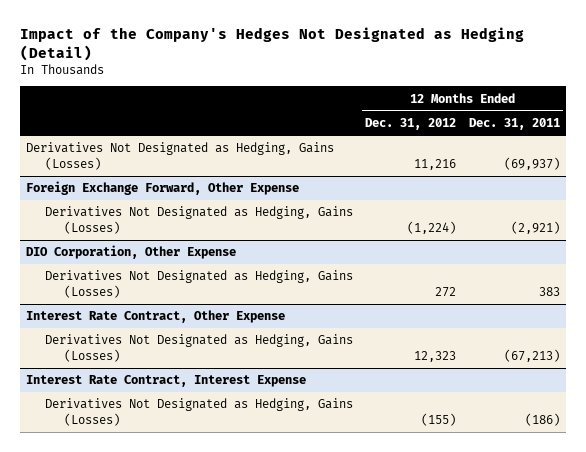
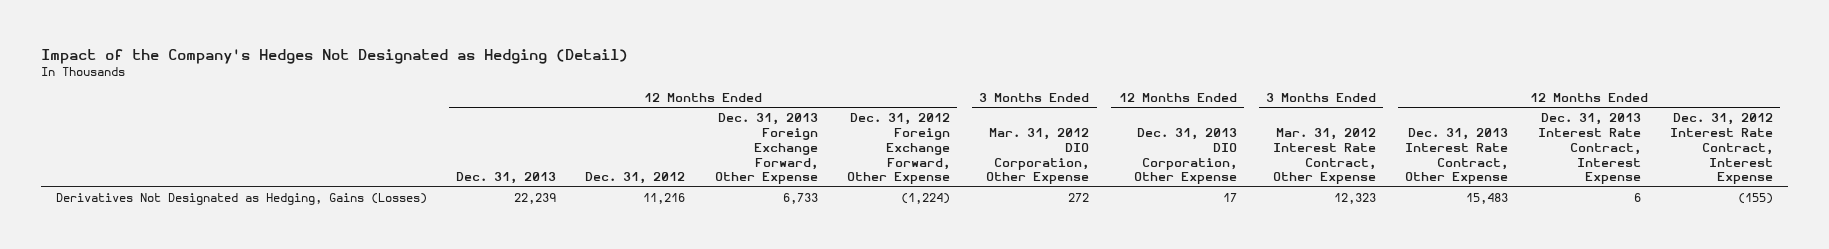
- | 12 Months Ended Dec. 31, 2012 | 12 Months Ended Dec. 31, 2011
+ | 12 Months Ended Dec. 31, 2013 | 12 Months Ended Dec. 31, 2012 | 12 Months Ended Dec. 31, 2013 Foreign Exchange Forward, Other Expense | 12 Months Ended Dec. 31, 2012 Foreign Exchange Forward, Other Expense | 3 Months Ended Mar. 31, 2012 DIO Corporation, Other Expense | 12 Months Ended Dec. 31, 2013 DIO Corporation, Other Expense | 3 Months Ended Mar. 31, 2012 Interest Rate Contract, Other Expense | 12 Months Ended Dec. 31, 2013 Interest Rate Contract, Other Expense | 12 Months Ended Dec. 31, 2013 Interest Rate Contract, Interest Expense | 12 Months Ended Dec. 31, 2012 Interest Rate Contract, Interest Expense
- Foreign Exchange Forward, Other Expense
- Derivatives Not Designated as Hedging, Gains (Losses) | (1,224) | (2,921)
- DIO Corporation, Other Expense
- Derivatives Not Designated as Hedging, Gains (Losses) | 272 | 383
- Interest Rate Contract, Other Expense
- Derivatives Not Designated as Hedging, Gains (Losses) | 12,323 | (67,213)
- Interest Rate Contract, Interest Expense
- Derivatives Not Designated as Hedging, Gains (Losses) | (155) | (186)

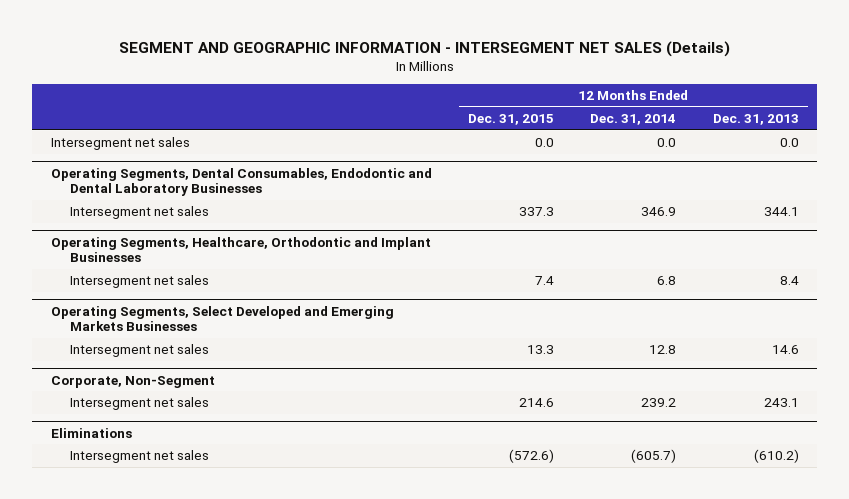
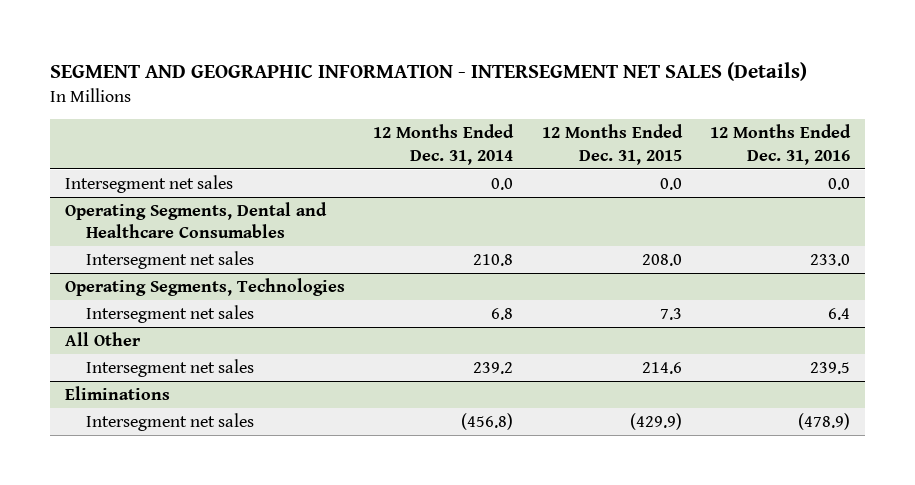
- | 12 Months Ended Dec. 31, 2015 | 12 Months Ended Dec. 31, 2014 | 12 Months Ended Dec. 31, 2013
+ | 12 Months Ended Dec. 31, 2014 | 12 Months Ended Dec. 31, 2015 | 12 Months Ended Dec. 31, 2016
- Operating Segments, Dental Consumables, Endodontic and Dental Laboratory Businesses
- Intersegment net sales | 337.3 | 346.9 | 344.1
- Operating Segments, Healthcare, Orthodontic and Implant Businesses
- Intersegment net sales | 7.4 | 6.8 | 8.4
- Operating Segments, Select Developed and Emerging Markets Businesses
- Intersegment net sales | 13.3 | 12.8 | 14.6
- Corporate, Non-Segment
+ Operating Segments, Dental and Healthcare Consumables
+ Intersegment net sales | 210.8 | 208.0 | 233.0
+ Operating Segments, Technologies
+ Intersegment net sales | 6.8 | 7.3 | 6.4
+ All Other
@ Eliminations
- Intersegment net sales | (572.6) | (605.7) | (610.2)
+ Intersegment net sales | (456.8) | (429.9) | (478.9)

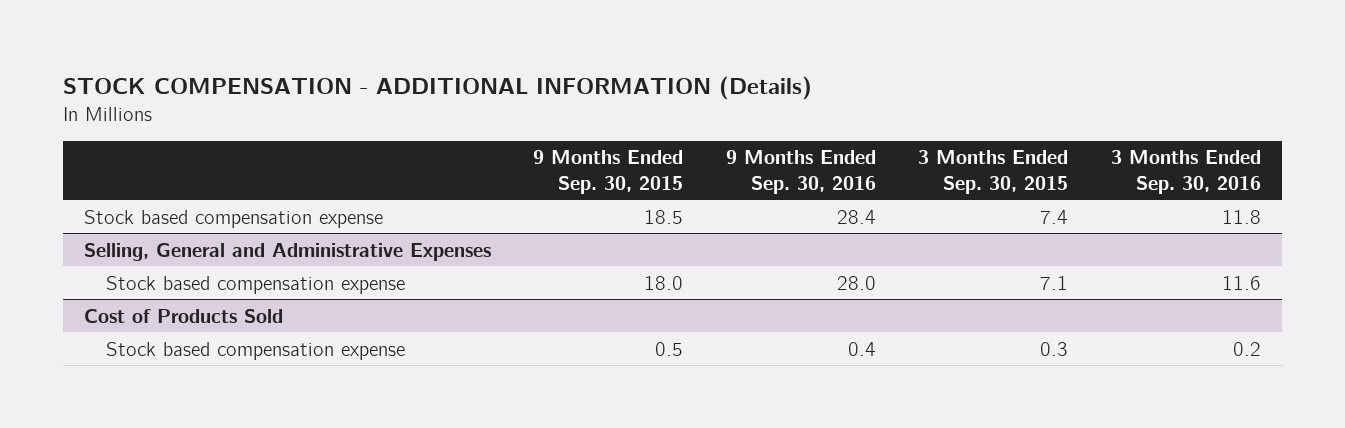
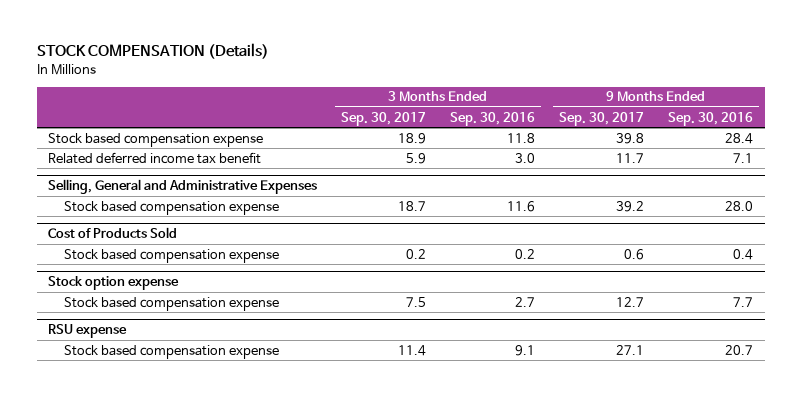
- STOCK COMPENSATION - ADDITIONAL INFORMATION (Details)
+ STOCK COMPENSATION (Details)
- | 9 Months Ended Sep. 30, 2015 | 9 Months Ended Sep. 30, 2016 | 3 Months Ended Sep. 30, 2015 | 3 Months Ended Sep. 30, 2016
+ | 3 Months Ended Sep. 30, 2017 | 3 Months Ended Sep. 30, 2016 | 9 Months Ended Sep. 30, 2017 | 9 Months Ended Sep. 30, 2016
+ Related deferred income tax benefit | 5.9 | 3.0 | 11.7 | 7.1
+ Stock option expense
+ Stock based compensation expense | 7.5 | 2.7 | 12.7 | 7.7
+ RSU expense
+ Stock based compensation expense | 11.4 | 9.1 | 27.1 | 20.7

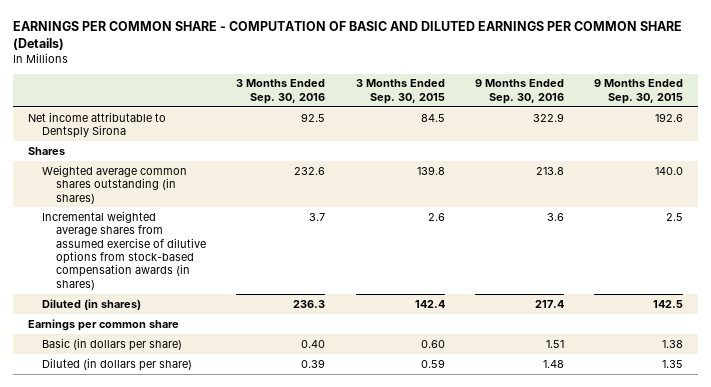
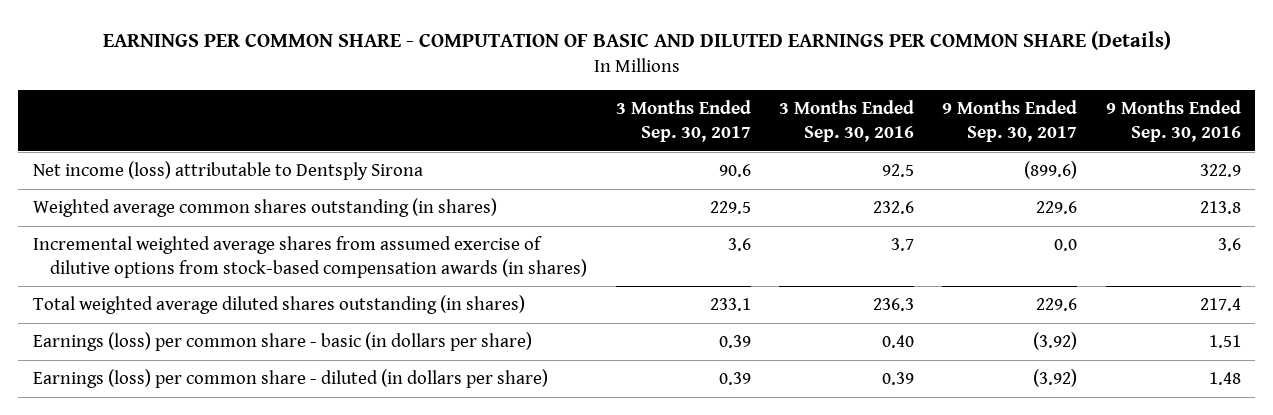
- | 3 Months Ended Sep. 30, 2016 | 3 Months Ended Sep. 30, 2015 | 9 Months Ended Sep. 30, 2016 | 9 Months Ended Sep. 30, 2015
+ | 3 Months Ended Sep. 30, 2017 | 3 Months Ended Sep. 30, 2016 | 9 Months Ended Sep. 30, 2017 | 9 Months Ended Sep. 30, 2016
- Net income attributable to Dentsply Sirona | 92.5 | 84.5 | 322.9 | 192.6
- Shares
+ Net income (loss) attributable to Dentsply Sirona | 90.6 | 92.5 | (899.6) | 322.9
- Diluted (in shares) | 236.3 | 142.4 | 217.4 | 142.5
- Earnings per common share
- Basic (in dollars per share) | 0.40 | 0.60 | 1.51 | 1.38
- Diluted (in dollars per share) | 0.39 | 0.59 | 1.48 | 1.35
+ Total weighted average diluted shares outstanding (in shares) | 233.1 | 236.3 | 229.6 | 217.4
+ Earnings (loss) per common share - basic (in dollars per share) | 0.39 | 0.40 | (3.92) | 1.51
+ Earnings (loss) per common share - diluted (in dollars per share) | 0.39 | 0.39 | (3.92) | 1.48

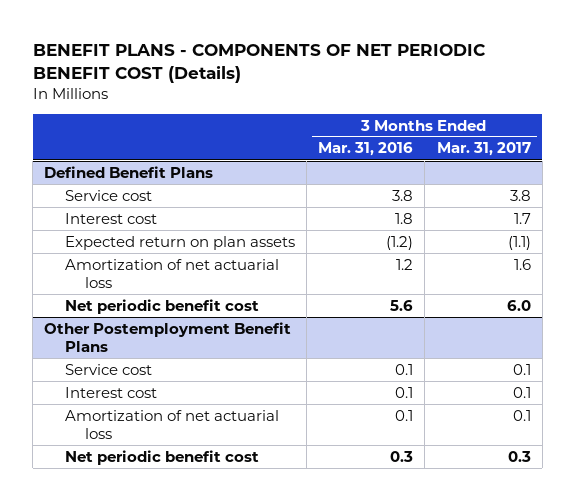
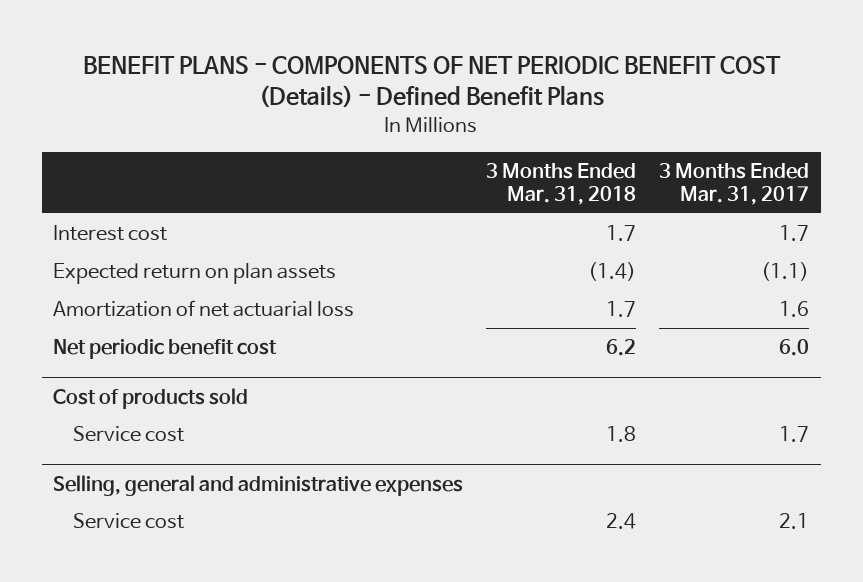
- BENEFIT PLANS - COMPONENTS OF NET PERIODIC BENEFIT COST (Details)
+ BENEFIT PLANS - COMPONENTS OF NET PERIODIC BENEFIT COST (Details) - Defined Benefit Plans
- | 3 Months Ended Mar. 31, 2016 | 3 Months Ended Mar. 31, 2017
+ | 3 Months Ended Mar. 31, 2018 | 3 Months Ended Mar. 31, 2017
- Defined Benefit Plans
- Service cost | 3.8 | 3.8
- Other Postemployment Benefit Plans
- Service cost | 0.1 | 0.1
- Interest cost | 0.1 | 0.1
- Amortization of net actuarial loss | 0.1 | 0.1
- Net periodic benefit cost | 0.3 | 0.3
+ Cost of products sold
+ Service cost | 1.8 | 1.7
+ Selling, general and administrative expenses
+ Service cost | 2.4 | 2.1

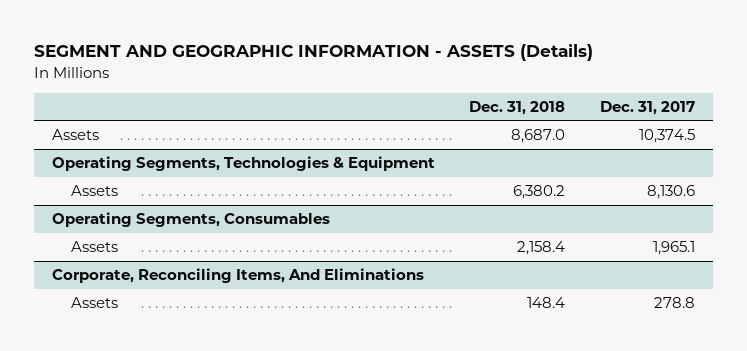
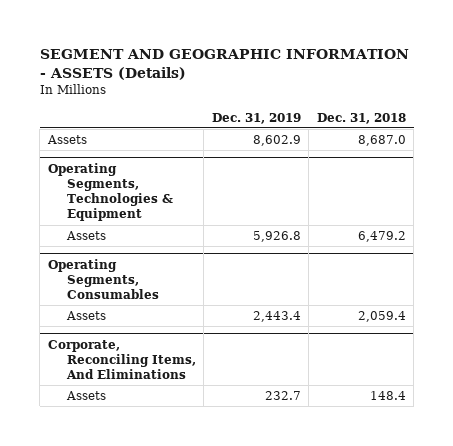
- | Dec. 31, 2018 | Dec. 31, 2017
+ | Dec. 31, 2019 | Dec. 31, 2018
@ Operating Segments, Technologies & Equipment
- Assets | 6,380.2 | 8,130.6
+ Assets | 5,926.8 | 6,479.2
@ Operating Segments, Consumables
- Assets | 2,158.4 | 1,965.1
+ Assets | 2,443.4 | 2,059.4

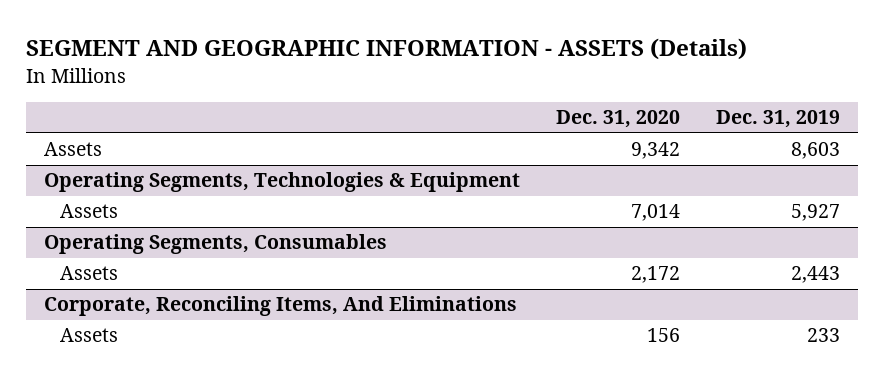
- | Dec. 31, 2019 | Dec. 31, 2018
+ | Dec. 31, 2020 | Dec. 31, 2019
- Assets | 8,602.9 | 8,687.0
+ Assets | 9,342 | 8,603
@ Operating Segments, Technologies & Equipment
- Assets | 5,926.8 | 6,479.2
+ Assets | 7,014 | 5,927
@ Operating Segments, Consumables
- Assets | 2,443.4 | 2,059.4
+ Assets | 2,172 | 2,443
@ Corporate, Reconciling Items, And Eliminations
- Assets | 232.7 | 148.4
+ Assets | 156 | 233

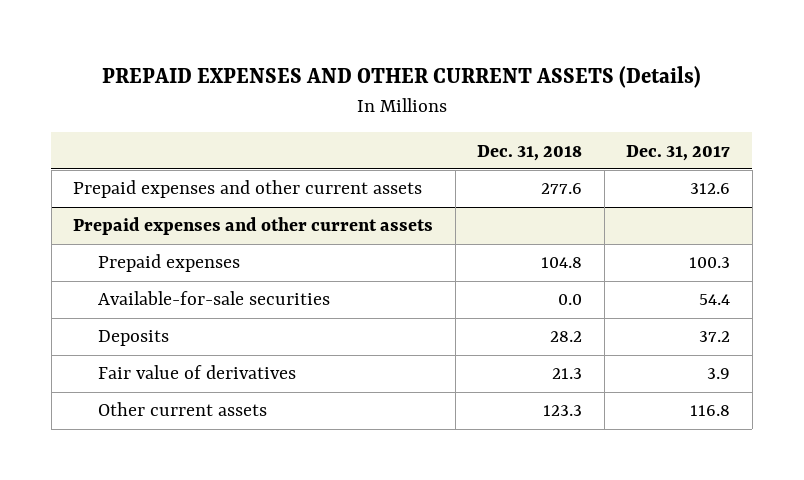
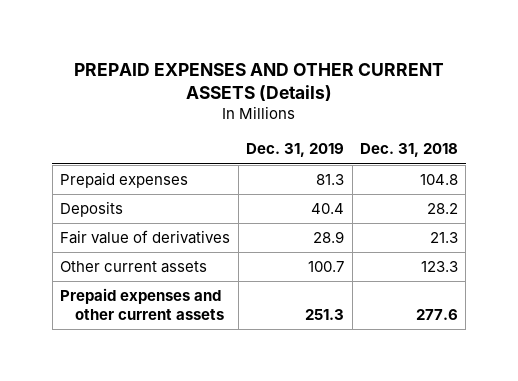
- | Dec. 31, 2018 | Dec. 31, 2017
+ | Dec. 31, 2019 | Dec. 31, 2018
- Prepaid expenses and other current assets
- Available-for-sale securities | 0.0 | 54.4
moved down: Prepaid expenses and other current assets | 251.3 | 277.6

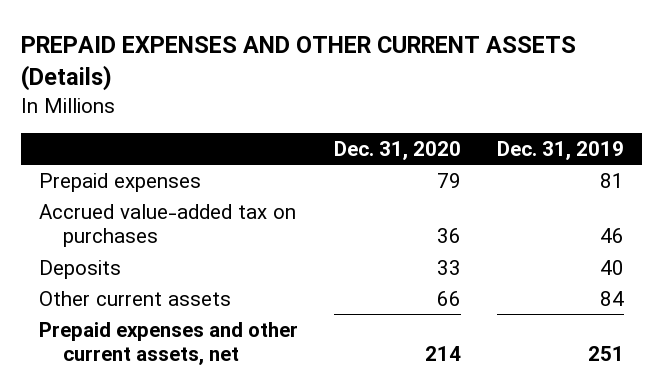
- | Dec. 31, 2019 | Dec. 31, 2018
+ | Dec. 31, 2020 | Dec. 31, 2019
- Prepaid expenses | 81.3 | 104.8
- Deposits | 40.4 | 28.2
- Fair value of derivatives | 28.9 | 21.3
- Other current assets | 100.7 | 123.3
- Prepaid expenses and other current assets | 251.3 | 277.6
+ Prepaid expenses | 79 | 81
+ Accrued value-added tax on purchases | 36 | 46
+ Deposits | 33 | 40
+ Other current assets | 66 | 84
+ Prepaid expenses and other current assets, net | 214 | 251

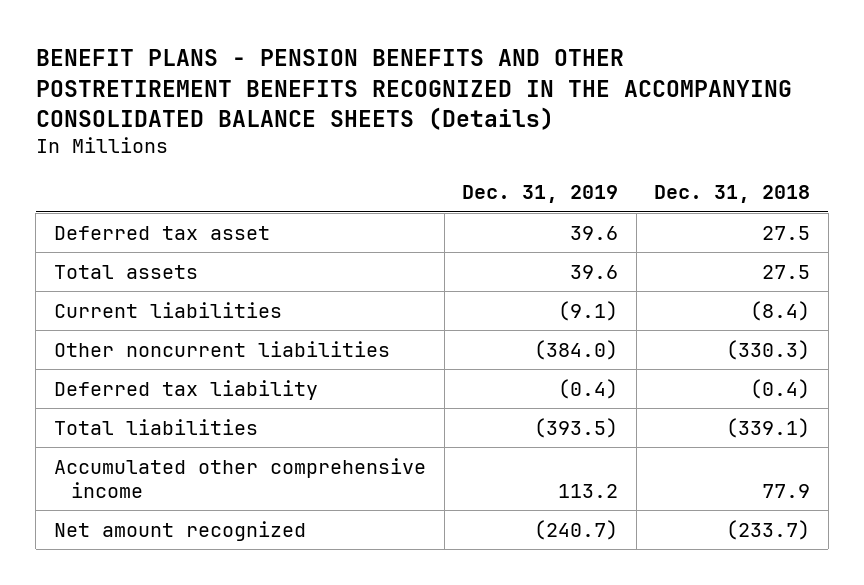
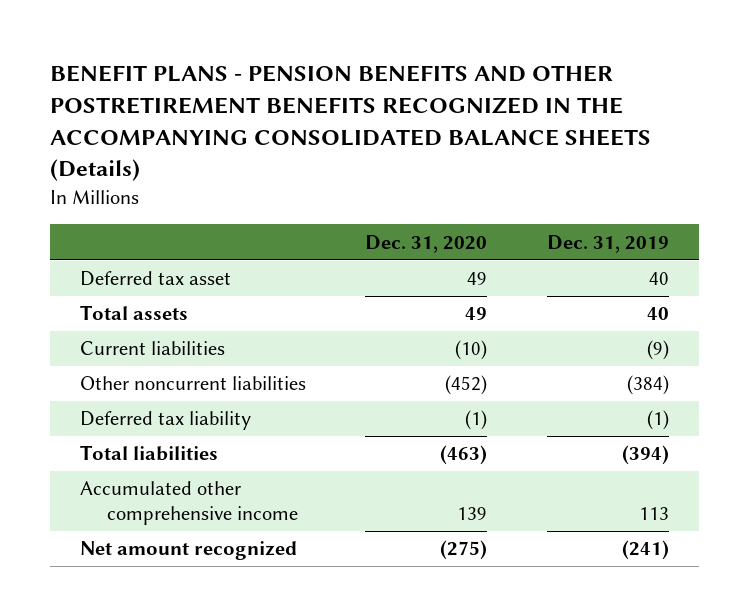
- | Dec. 31, 2019 | Dec. 31, 2018
+ | Dec. 31, 2020 | Dec. 31, 2019
- Deferred tax asset | 39.6 | 27.5
- Total assets | 39.6 | 27.5
- Current liabilities | (9.1) | (8.4)
- Other noncurrent liabilities | (384.0) | (330.3)
- Deferred tax liability | (0.4) | (0.4)
- Total liabilities | (393.5) | (339.1)
- Accumulated other comprehensive income | 113.2 | 77.9
- Net amount recognized | (240.7) | (233.7)
+ Deferred tax asset | 49 | 40
+ Total assets | 49 | 40
+ Current liabilities | (10) | (9)
+ Other noncurrent liabilities | (452) | (384)
+ Deferred tax liability | (1) | (1)
+ Total liabilities | (463) | (394)
+ Accumulated other comprehensive income | 139 | 113
+ Net amount recognized | (275) | (241)

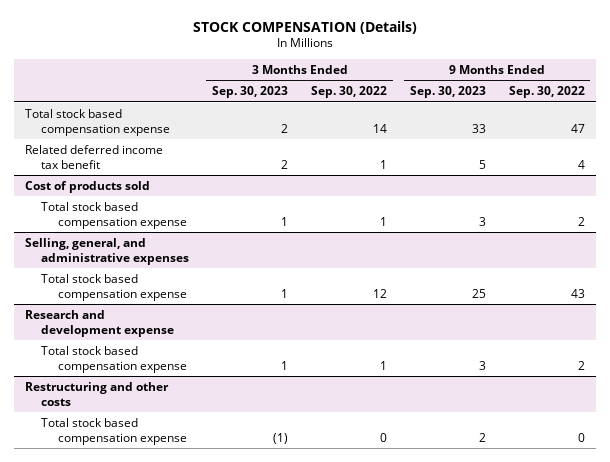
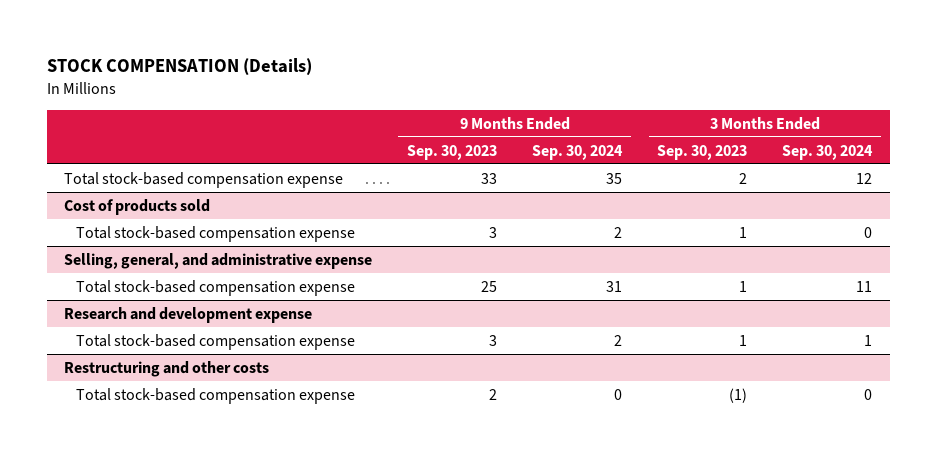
- | 3 Months Ended Sep. 30, 2023 | 3 Months Ended Sep. 30, 2022 | 9 Months Ended Sep. 30, 2023 | 9 Months Ended Sep. 30, 2022
+ | 9 Months Ended Sep. 30, 2023 | 9 Months Ended Sep. 30, 2024 | 3 Months Ended Sep. 30, 2023 | 3 Months Ended Sep. 30, 2024
- Total stock based compensation expense | 2 | 14 | 33 | 47
- Related deferred income tax benefit | 2 | 1 | 5 | 4
+ Total stock-based compensation expense | 33 | 35 | 2 | 12
@ Cost of products sold
- Total stock based compensation expense | 1 | 1 | 3 | 2
- Selling, general, and administrative expenses
- Total stock based compensation expense | 1 | 12 | 25 | 43
@ Cost of products sold
+ Total stock-based compensation expense | 3 | 2 | 1 | 0
+ Selling, general, and administrative expense
+ Total stock-based compensation expense | 25 | 31 | 1 | 11
@ Research and development expense
- Total stock based compensation expense | 1 | 1 | 3 | 2
+ Total stock-based compensation expense | 3 | 2 | 1 | 1
@ Restructuring and other costs
- Total stock based compensation expense | (1) | 0 | 2 | 0
+ Total stock-based compensation expense | 2 | 0 | (1) | 0

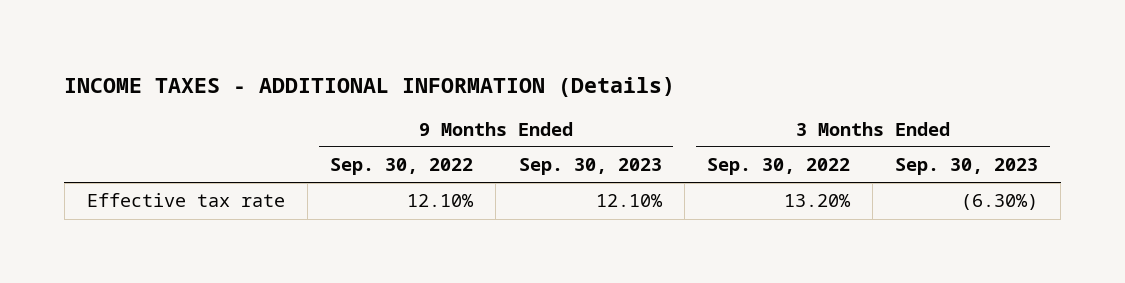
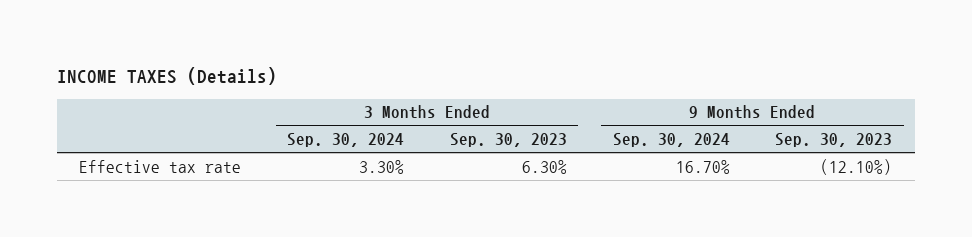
- INCOME TAXES - ADDITIONAL INFORMATION (Details)
+ INCOME TAXES (Details)
- | 9 Months Ended Sep. 30, 2022 | 9 Months Ended Sep. 30, 2023 | 3 Months Ended Sep. 30, 2022 | 3 Months Ended Sep. 30, 2023
+ | 3 Months Ended Sep. 30, 2024 | 3 Months Ended Sep. 30, 2023 | 9 Months Ended Sep. 30, 2024 | 9 Months Ended Sep. 30, 2023
- Effective tax rate | 12.10% | 12.10% | 13.20% | (6.30%)
+ Effective tax rate | 3.30% | 6.30% | 16.70% | (12.10%)

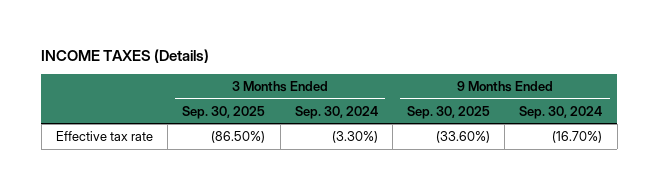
- | 3 Months Ended Sep. 30, 2024 | 3 Months Ended Sep. 30, 2023 | 9 Months Ended Sep. 30, 2024 | 9 Months Ended Sep. 30, 2023
+ | 3 Months Ended Sep. 30, 2025 | 3 Months Ended Sep. 30, 2024 | 9 Months Ended Sep. 30, 2025 | 9 Months Ended Sep. 30, 2024
- Effective tax rate | 3.30% | 6.30% | 16.70% | (12.10%)
+ Effective tax rate | (86.50%) | (3.30%) | (33.60%) | (16.70%)

